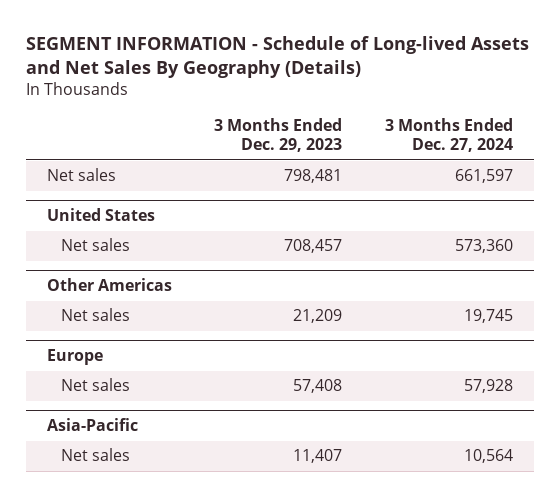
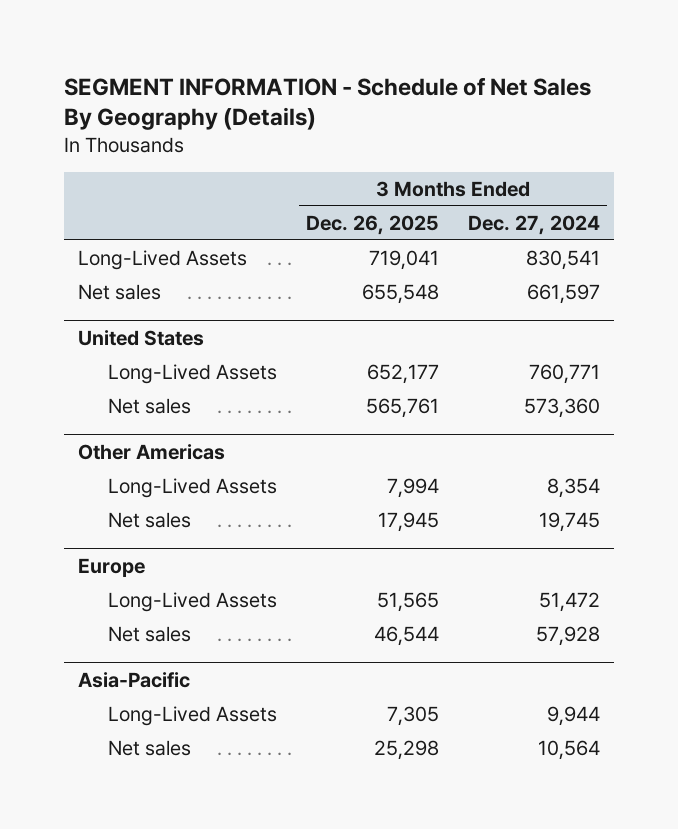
- SEGMENT INFORMATION - Schedule of Long-lived Assets and Net Sales By Geography (Details)
+ SEGMENT INFORMATION - Schedule of Net Sales By Geography (Details)
- | 3 Months Ended Dec. 29, 2023 | 3 Months Ended Dec. 27, 2024
+ | 3 Months Ended Dec. 26, 2025 | 3 Months Ended Dec. 27, 2024
+ Long-Lived Assets | 719,041 | 830,541
@ United States
+ Long-Lived Assets | 652,177 | 760,771
@ Other Americas
+ Long-Lived Assets | 7,994 | 8,354
@ Europe
+ Long-Lived Assets | 51,565 | 51,472
@ Asia-Pacific
+ Long-Lived Assets | 7,305 | 9,944

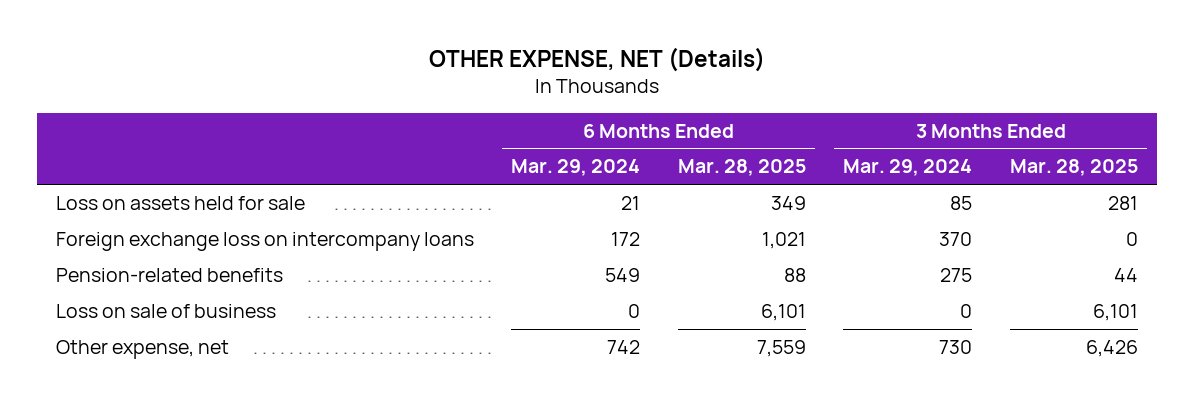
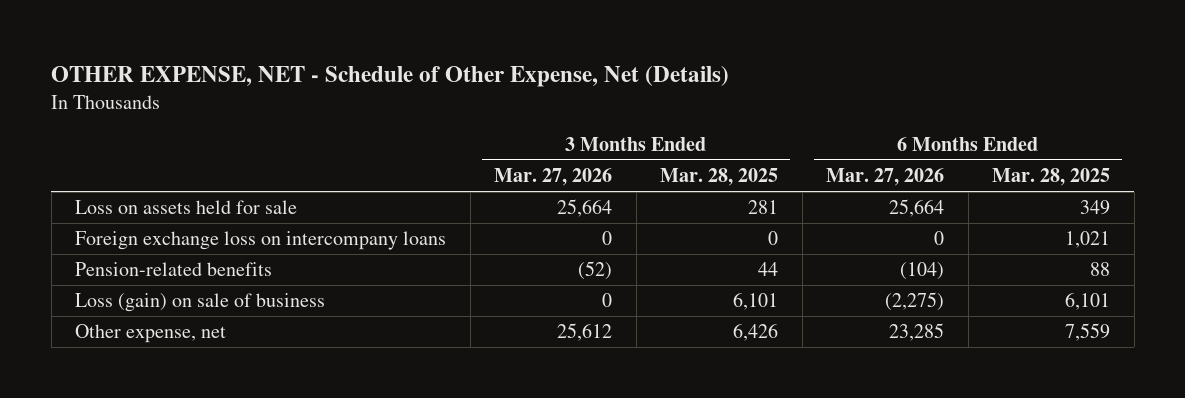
- OTHER EXPENSE, NET (Details)
+ OTHER EXPENSE, NET - Schedule of Other Expense, Net (Details)
- | 6 Months Ended Mar. 29, 2024 | 6 Months Ended Mar. 28, 2025 | 3 Months Ended Mar. 29, 2024 | 3 Months Ended Mar. 28, 2025
+ | 3 Months Ended Mar. 27, 2026 | 3 Months Ended Mar. 28, 2025 | 6 Months Ended Mar. 27, 2026 | 6 Months Ended Mar. 28, 2025
- Loss on sale of business | 0 | 6,101 | 0 | 6,101
+ Loss (gain) on sale of business | 0 | 6,101 | (2,275) | 6,101

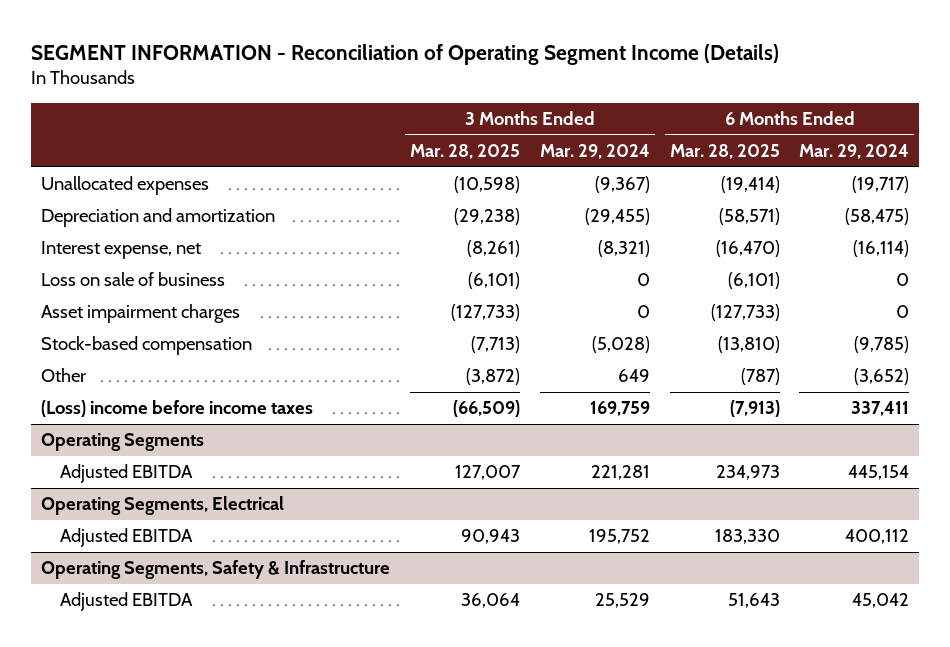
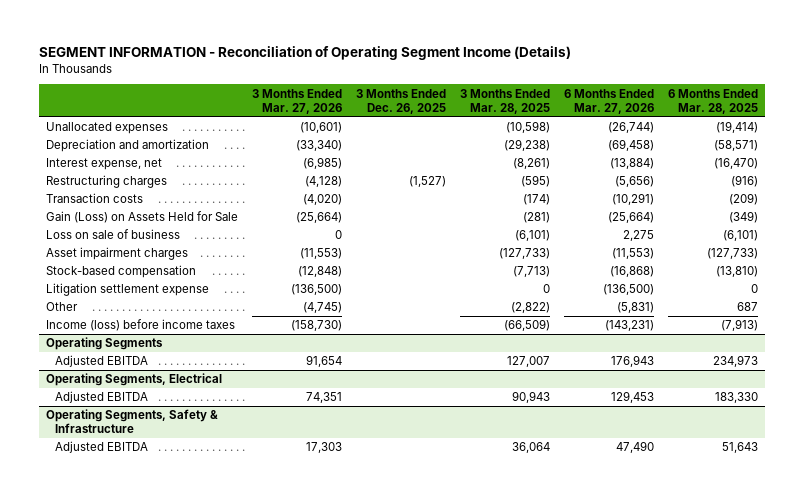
- | 3 Months Ended Mar. 28, 2025 | 3 Months Ended Mar. 29, 2024 | 6 Months Ended Mar. 28, 2025 | 6 Months Ended Mar. 29, 2024
+ | 3 Months Ended Mar. 27, 2026 | 3 Months Ended Dec. 26, 2025 | 3 Months Ended Mar. 28, 2025 | 6 Months Ended Mar. 27, 2026 | 6 Months Ended Mar. 28, 2025
+ Restructuring charges | (4,128) | (1,527) | (595) | (5,656) | (916)
+ Transaction costs | (4,020) | | (174) | (10,291) | (209)
+ Gain (Loss) on Assets Held for Sale | (25,664) | | (281) | (25,664) | (349)
- Other | (3,872) | 649 | (787) | (3,652)
- (Loss) income before income taxes | (66,509) | 169,759 | (7,913) | 337,411
+ Litigation settlement expense | (136,500) | | 0 | (136,500) | 0
+ Other | (4,745) | | (2,822) | (5,831) | 687
+ Income (loss) before income taxes | (158,730) | | (66,509) | (143,231) | (7,913)

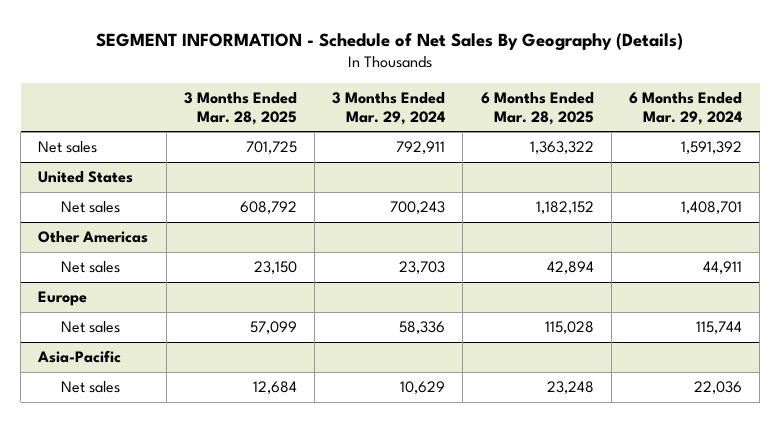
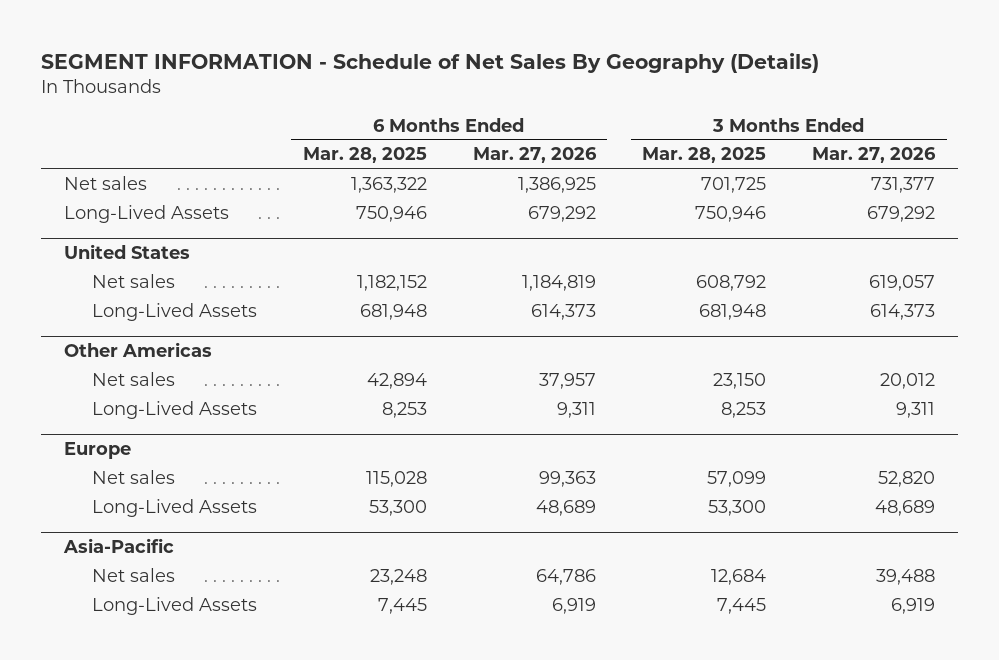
- | 3 Months Ended Mar. 28, 2025 | 3 Months Ended Mar. 29, 2024 | 6 Months Ended Mar. 28, 2025 | 6 Months Ended Mar. 29, 2024
+ | 6 Months Ended Mar. 28, 2025 | 6 Months Ended Mar. 27, 2026 | 3 Months Ended Mar. 28, 2025 | 3 Months Ended Mar. 27, 2026
+ Long-Lived Assets | 750,946 | 679,292 | 750,946 | 679,292
@ United States
+ Long-Lived Assets | 681,948 | 614,373 | 681,948 | 614,373
@ Other Americas
+ Long-Lived Assets | 8,253 | 9,311 | 8,253 | 9,311
@ Europe
+ Long-Lived Assets | 53,300 | 48,689 | 53,300 | 48,689
@ Asia-Pacific
+ Long-Lived Assets | 7,445 | 6,919 | 7,445 | 6,919

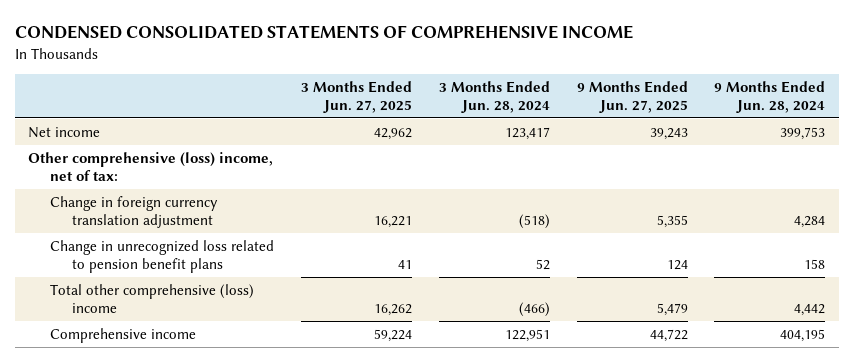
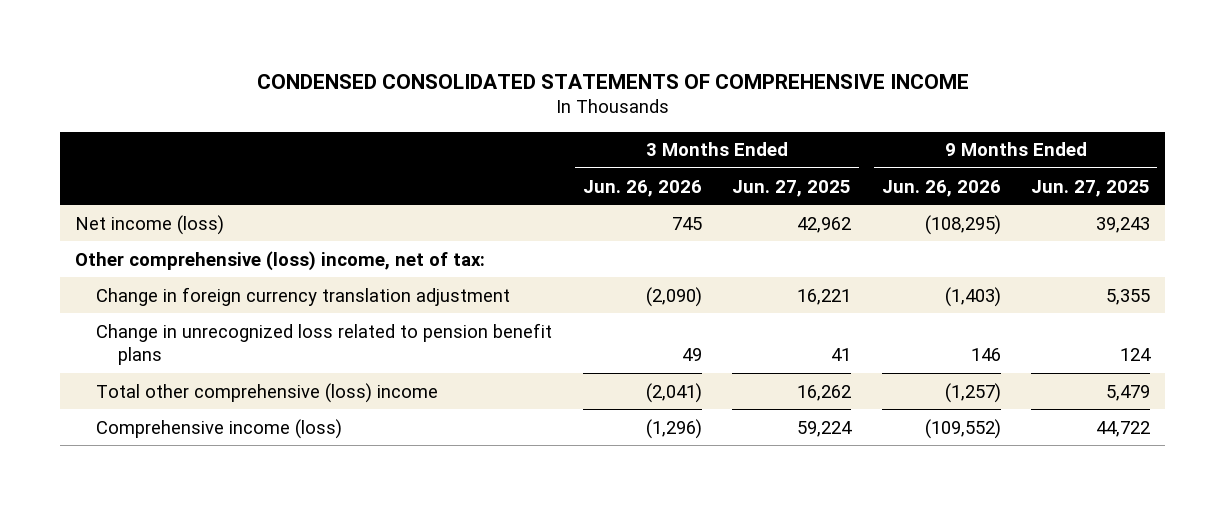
- | 3 Months Ended Jun. 27, 2025 | 3 Months Ended Jun. 28, 2024 | 9 Months Ended Jun. 27, 2025 | 9 Months Ended Jun. 28, 2024
+ | 3 Months Ended Jun. 26, 2026 | 3 Months Ended Jun. 27, 2025 | 9 Months Ended Jun. 26, 2026 | 9 Months Ended Jun. 27, 2025
- Net income | 42,962 | 123,417 | 39,243 | 399,753
+ Net income (loss) | 745 | 42,962 | (108,295) | 39,243
- Comprehensive income | 59,224 | 122,951 | 44,722 | 404,195
+ Comprehensive income (loss) | (1,296) | 59,224 | (109,552) | 44,722

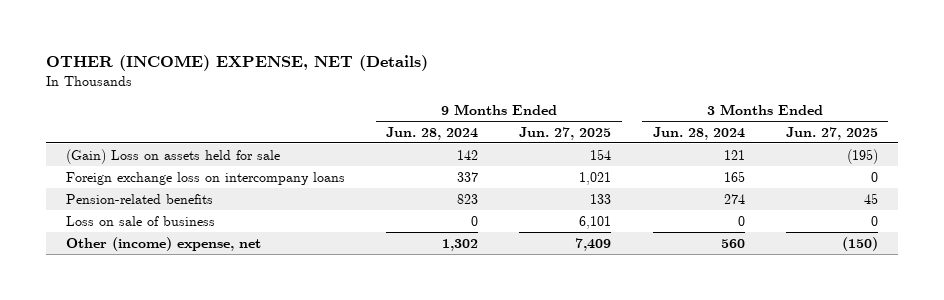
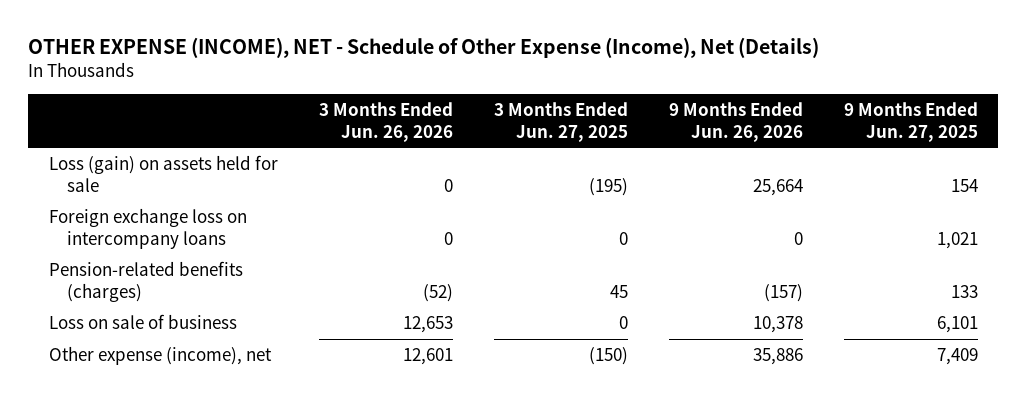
- OTHER (INCOME) EXPENSE, NET (Details)
+ OTHER EXPENSE (INCOME), NET - Schedule of Other Expense (Income), Net (Details)
- | 9 Months Ended Jun. 28, 2024 | 9 Months Ended Jun. 27, 2025 | 3 Months Ended Jun. 28, 2024 | 3 Months Ended Jun. 27, 2025
+ | 3 Months Ended Jun. 26, 2026 | 3 Months Ended Jun. 27, 2025 | 9 Months Ended Jun. 26, 2026 | 9 Months Ended Jun. 27, 2025
- (Gain) Loss on assets held for sale | 142 | 154 | 121 | (195)
+ Loss (gain) on assets held for sale | 0 | (195) | 25,664 | 154
- Pension-related benefits | 823 | 133 | 274 | 45
+ Pension-related benefits (charges) | (52) | 45 | (157) | 133
- Other (income) expense, net | 1,302 | 7,409 | 560 | (150)
+ Other expense (income), net | 12,601 | (150) | 35,886 | 7,409

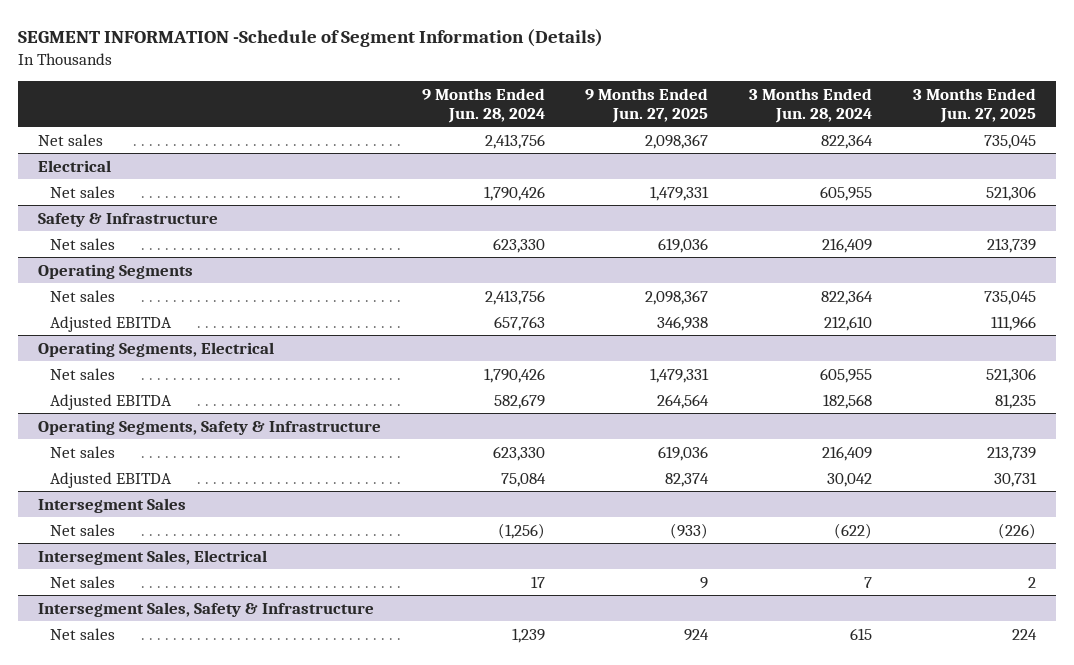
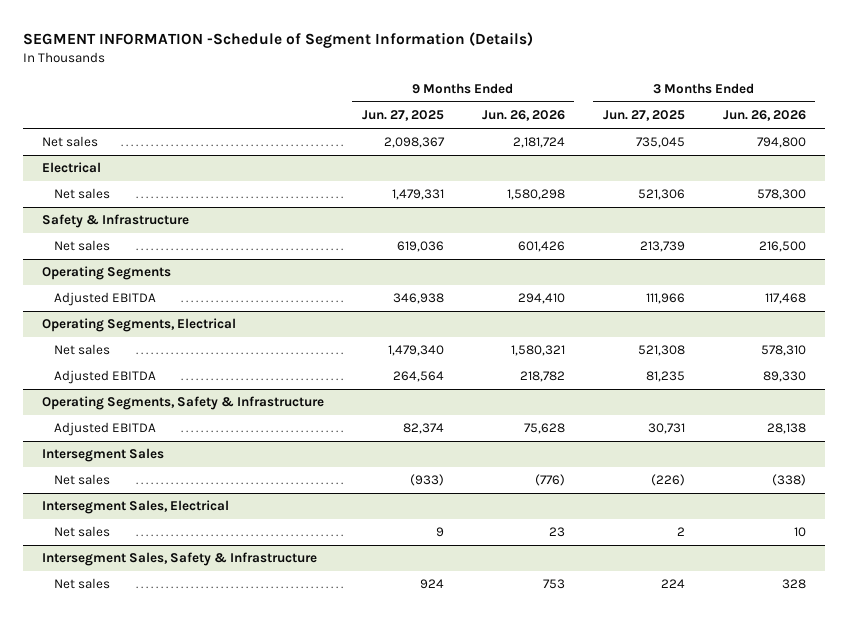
- | 9 Months Ended Jun. 28, 2024 | 9 Months Ended Jun. 27, 2025 | 3 Months Ended Jun. 28, 2024 | 3 Months Ended Jun. 27, 2025
+ | 9 Months Ended Jun. 27, 2025 | 9 Months Ended Jun. 26, 2026 | 3 Months Ended Jun. 27, 2025 | 3 Months Ended Jun. 26, 2026
@ Operating Segments
- Net sales | 2,413,756 | 2,098,367 | 822,364 | 735,045
@ Operating Segments, Electrical
- Net sales | 1,790,426 | 1,479,331 | 605,955 | 521,306
+ Net sales | 1,479,340 | 1,580,321 | 521,308 | 578,310
@ Operating Segments, Safety & Infrastructure
- Net sales | 623,330 | 619,036 | 216,409 | 213,739

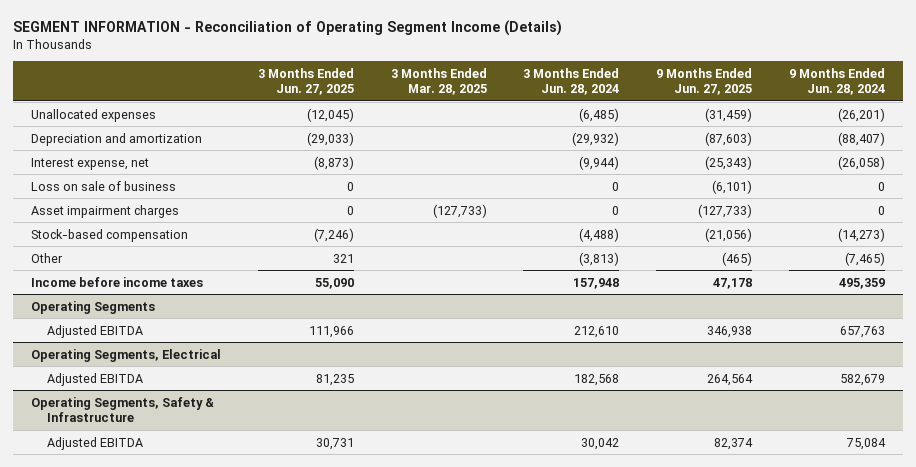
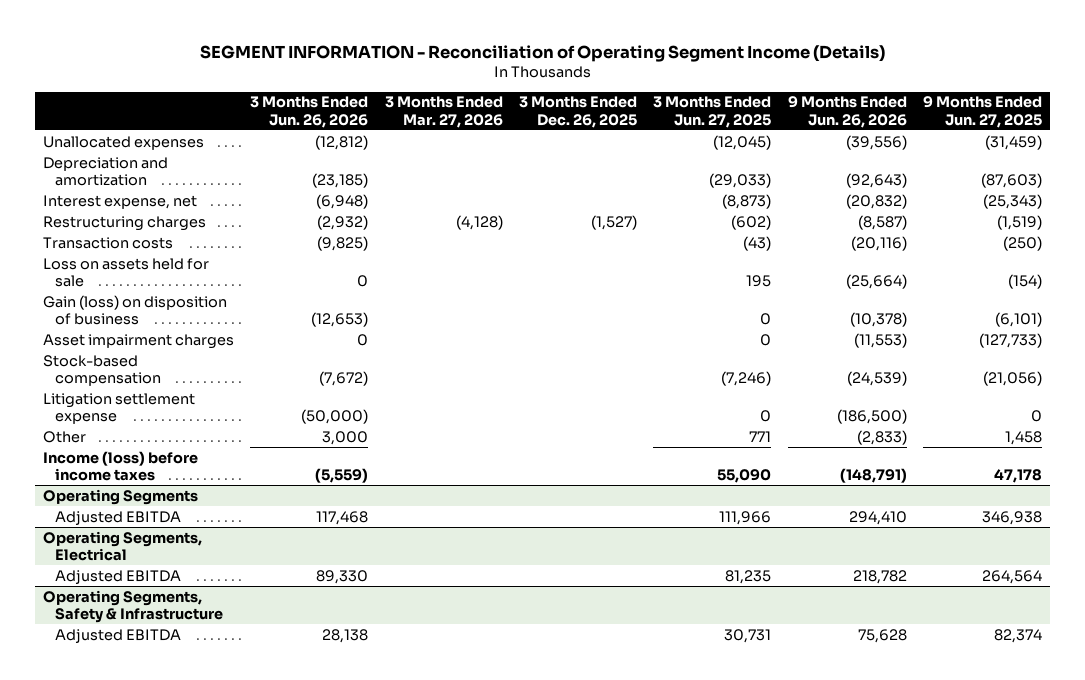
- | 3 Months Ended Jun. 27, 2025 | 3 Months Ended Mar. 28, 2025 | 3 Months Ended Jun. 28, 2024 | 9 Months Ended Jun. 27, 2025 | 9 Months Ended Jun. 28, 2024
+ | 3 Months Ended Jun. 26, 2026 | 3 Months Ended Mar. 27, 2026 | 3 Months Ended Dec. 26, 2025 | 3 Months Ended Jun. 27, 2025 | 9 Months Ended Jun. 26, 2026 | 9 Months Ended Jun. 27, 2025
- Loss on sale of business | 0 | | 0 | (6,101) | 0
+ Restructuring charges | (2,932) | (4,128) | (1,527) | (602) | (8,587) | (1,519)
+ Transaction costs | (9,825) | | | (43) | (20,116) | (250)
+ Loss on assets held for sale | 0 | | | 195 | (25,664) | (154)
+ Gain (loss) on disposition of business | (12,653) | | | 0 | (10,378) | (6,101)
- Other | 321 | | (3,813) | (465) | (7,465)
- Income before income taxes | 55,090 | | 157,948 | 47,178 | 495,359
+ Litigation settlement expense | (50,000) | | | 0 | (186,500) | 0
+ Other | 3,000 | | | 771 | (2,833) | 1,458
+ Income (loss) before income taxes | (5,559) | | | 55,090 | (148,791) | 47,178

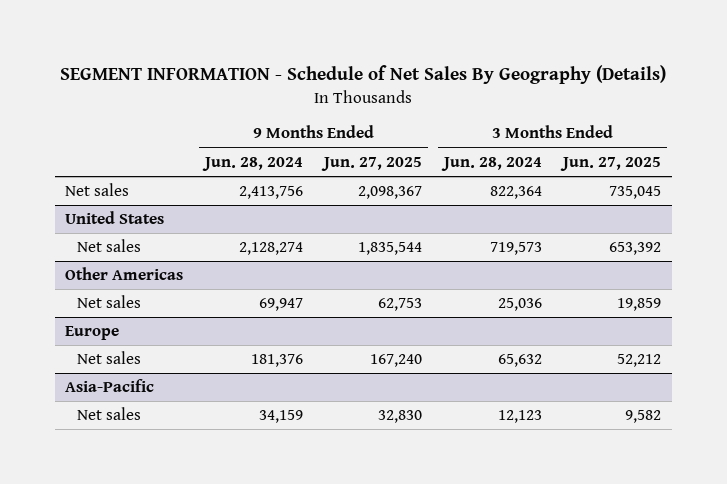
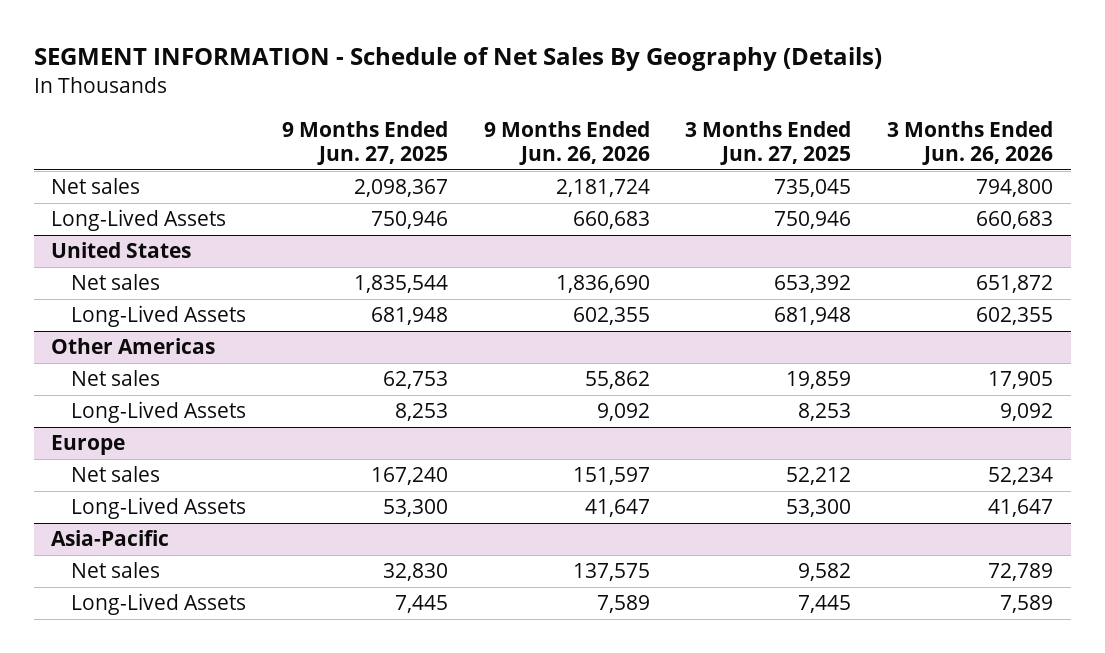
- | 9 Months Ended Jun. 28, 2024 | 9 Months Ended Jun. 27, 2025 | 3 Months Ended Jun. 28, 2024 | 3 Months Ended Jun. 27, 2025
+ | 9 Months Ended Jun. 27, 2025 | 9 Months Ended Jun. 26, 2026 | 3 Months Ended Jun. 27, 2025 | 3 Months Ended Jun. 26, 2026
+ Long-Lived Assets | 750,946 | 660,683 | 750,946 | 660,683
@ United States
+ Long-Lived Assets | 681,948 | 602,355 | 681,948 | 602,355
@ Other Americas
+ Long-Lived Assets | 8,253 | 9,092 | 8,253 | 9,092
@ Europe
+ Long-Lived Assets | 53,300 | 41,647 | 53,300 | 41,647
@ Asia-Pacific
+ Long-Lived Assets | 7,445 | 7,589 | 7,445 | 7,589

